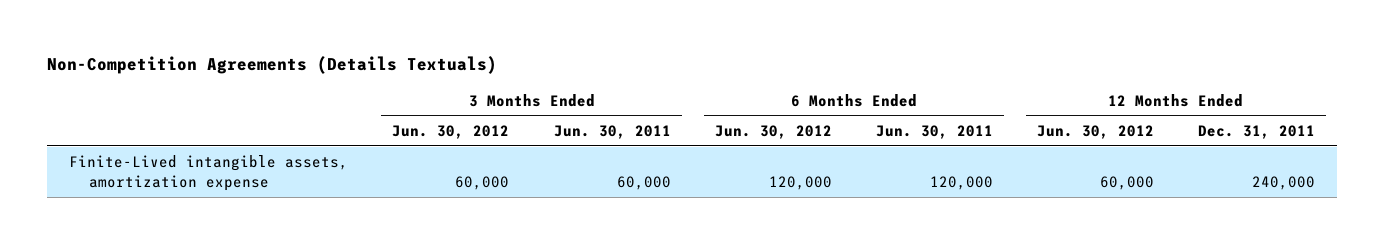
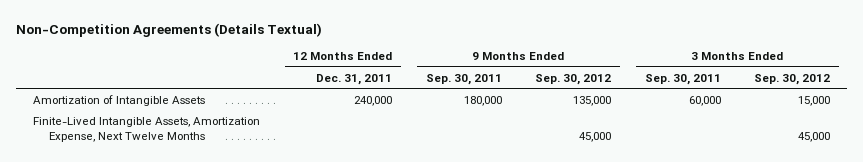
- Non-Competition Agreements (Details Textuals)
+ Non-Competition Agreements (Details Textual)
- | 3 Months Ended Jun. 30, 2012 | 3 Months Ended Jun. 30, 2011 | 6 Months Ended Jun. 30, 2012 | 6 Months Ended Jun. 30, 2011 | 12 Months Ended Jun. 30, 2012 | 12 Months Ended Dec. 31, 2011
+ | 12 Months Ended Dec. 31, 2011 | 9 Months Ended Sep. 30, 2011 | 9 Months Ended Sep. 30, 2012 | 3 Months Ended Sep. 30, 2011 | 3 Months Ended Sep. 30, 2012
- Finite-Lived intangible assets, amortization expense | 60,000 | 60,000 | 120,000 | 120,000 | 60,000 | 240,000
+ Amortization of Intangible Assets | 240,000 | 180,000 | 135,000 | 60,000 | 15,000
+ Finite-Lived Intangible Assets, Amortization Expense, Next Twelve Months | | | 45,000 | | 45,000

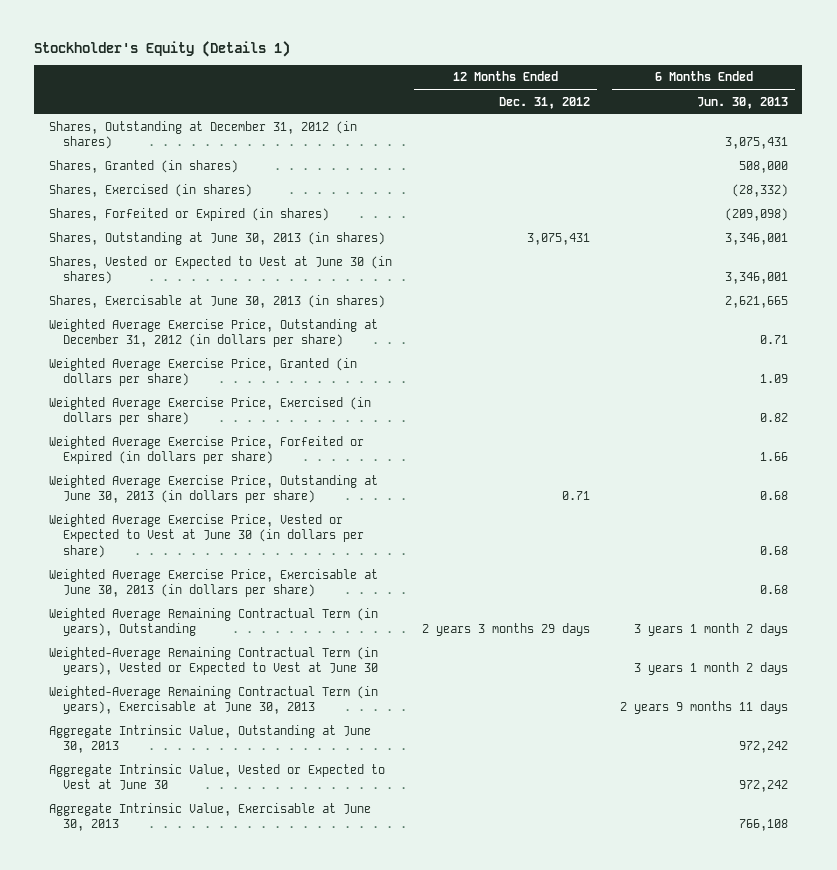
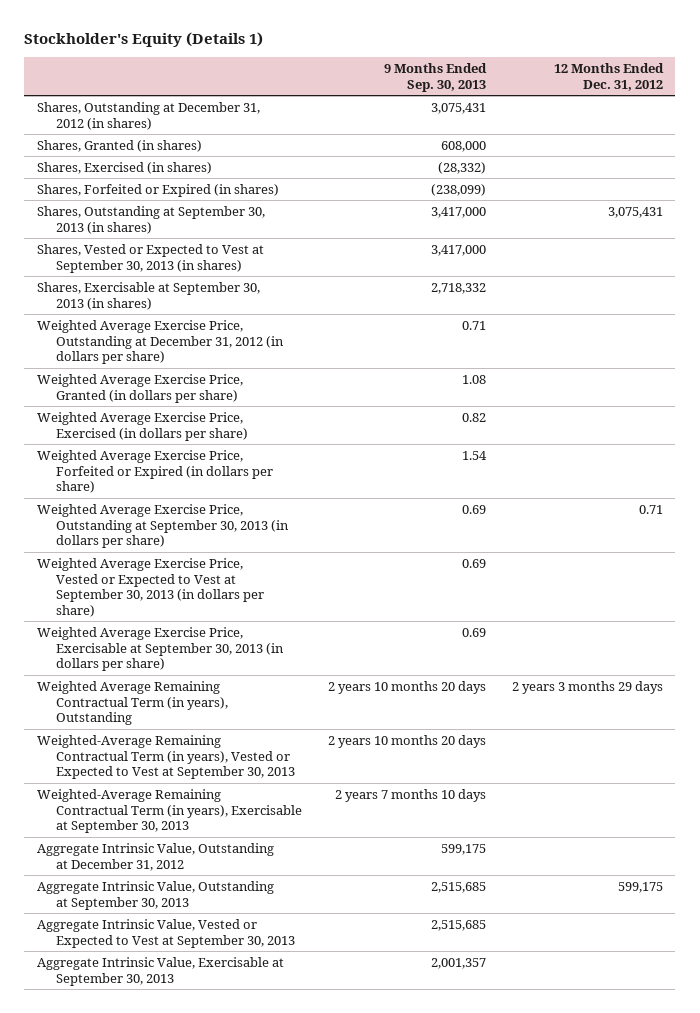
- | 12 Months Ended Dec. 31, 2012 | 6 Months Ended Jun. 30, 2013
+ | 9 Months Ended Sep. 30, 2013 | 12 Months Ended Dec. 31, 2012
- Shares, Outstanding at June 30, 2013 (in shares) | 3,075,431 | 3,346,001
- Shares, Vested or Expected to Vest at June 30 (in shares) | | 3,346,001
- Shares, Exercisable at June 30, 2013 (in shares) | | 2,621,665
+ Shares, Outstanding at September 30, 2013 (in shares) | 3,417,000 | 3,075,431
+ Shares, Vested or Expected to Vest at September 30, 2013 (in shares) | 3,417,000 |
+ Shares, Exercisable at September 30, 2013 (in shares) | 2,718,332 |
- Weighted Average Exercise Price, Outstanding at June 30, 2013 (in dollars per share) | 0.71 | 0.68
- Weighted Average Exercise Price, Vested or Expected to Vest at June 30 (in dollars per share) | | 0.68
- Weighted Average Exercise Price, Exercisable at June 30, 2013 (in dollars per share) | | 0.68
+ Weighted Average Exercise Price, Outstanding at September 30, 2013 (in dollars per share) | 0.69 | 0.71
+ Weighted Average Exercise Price, Vested or Expected to Vest at September 30, 2013 (in dollars per share) | 0.69 |
+ Weighted Average Exercise Price, Exercisable at September 30, 2013 (in dollars per share) | 0.69 |
- Weighted-Average Remaining Contractual Term (in years), Vested or Expected to Vest at June 30 | | 3 years 1 month 2 days
- Weighted-Average Remaining Contractual Term (in years), Exercisable at June 30, 2013 | | 2 years 9 months 11 days
- Aggregate Intrinsic Value, Outstanding at June 30, 2013 | | 972,242
- Aggregate Intrinsic Value, Vested or Expected to Vest at June 30 | | 972,242
- Aggregate Intrinsic Value, Exercisable at June 30, 2013 | | 766,108
+ Weighted-Average Remaining Contractual Term (in years), Vested or Expected to Vest at September 30, 2013 | 2 years 10 months 20 days |
+ Weighted-Average Remaining Contractual Term (in years), Exercisable at September 30, 2013 | 2 years 7 months 10 days |
+ Aggregate Intrinsic Value, Outstanding at December 31, 2012 | 599,175 |
+ Aggregate Intrinsic Value, Outstanding at September 30, 2013 | 2,515,685 | 599,175
+ Aggregate Intrinsic Value, Vested or Expected to Vest at September 30, 2013 | 2,515,685 |
+ Aggregate Intrinsic Value, Exercisable at September 30, 2013 | 2,001,357 |

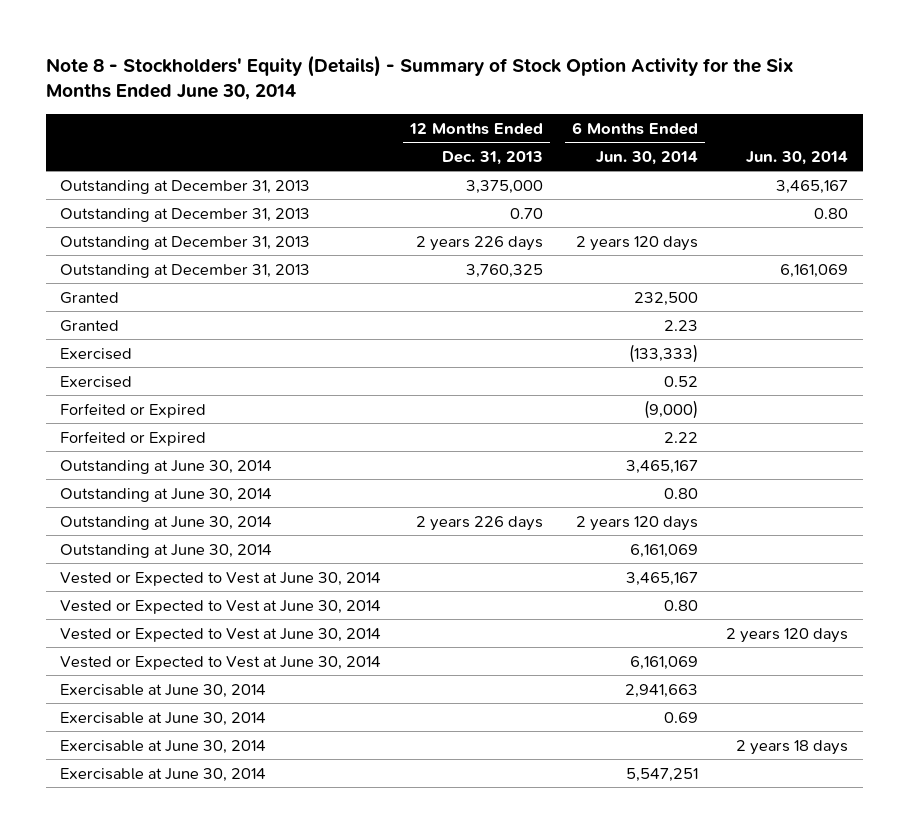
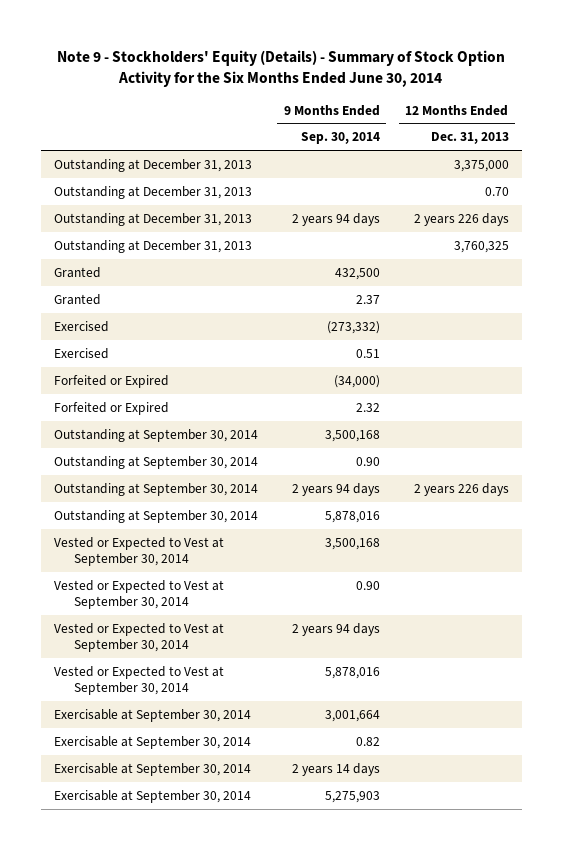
- Note 8 - Stockholders' Equity (Details) - Summary of Stock Option Activity for the Six Months Ended June 30, 2014
+ Note 9 - Stockholders' Equity (Details) - Summary of Stock Option Activity for the Six Months Ended June 30, 2014
- | 12 Months Ended Dec. 31, 2013 | 6 Months Ended Jun. 30, 2014 | Jun. 30, 2014
+ | 9 Months Ended Sep. 30, 2014 | 12 Months Ended Dec. 31, 2013
- Outstanding at June 30, 2014 | | 3,465,167 |
- Outstanding at June 30, 2014 | | 0.80 |
- Outstanding at June 30, 2014 | 2 years 226 days | 2 years 120 days |
- Outstanding at June 30, 2014 | | 6,161,069 |
- Vested or Expected to Vest at June 30, 2014 | | 3,465,167 |
- Vested or Expected to Vest at June 30, 2014 | | 0.80 |
- Vested or Expected to Vest at June 30, 2014 | | | 2 years 120 days
- Vested or Expected to Vest at June 30, 2014 | | 6,161,069 |
- Exercisable at June 30, 2014 | | 2,941,663 |
- Exercisable at June 30, 2014 | | 0.69 |
- Exercisable at June 30, 2014 | | | 2 years 18 days
- Exercisable at June 30, 2014 | | 5,547,251 |
+ Outstanding at September 30, 2014 | 3,500,168 |
+ Outstanding at September 30, 2014 | 0.90 |
+ Outstanding at September 30, 2014 | 2 years 94 days | 2 years 226 days
+ Outstanding at September 30, 2014 | 5,878,016 |
+ Vested or Expected to Vest at September 30, 2014 | 3,500,168 |
+ Vested or Expected to Vest at September 30, 2014 | 0.90 |
+ Vested or Expected to Vest at September 30, 2014 | 2 years 94 days |
+ Vested or Expected to Vest at September 30, 2014 | 5,878,016 |
+ Exercisable at September 30, 2014 | 3,001,664 |
+ Exercisable at September 30, 2014 | 0.82 |
+ Exercisable at September 30, 2014 | 2 years 14 days |
+ Exercisable at September 30, 2014 | 5,275,903 |

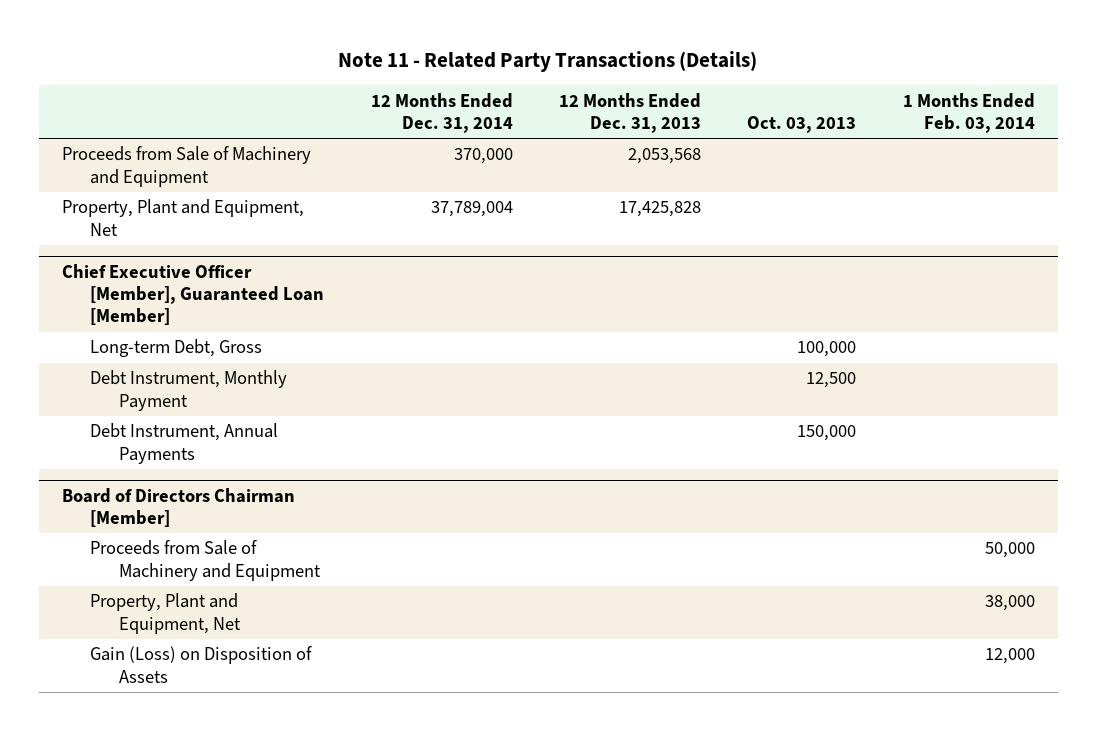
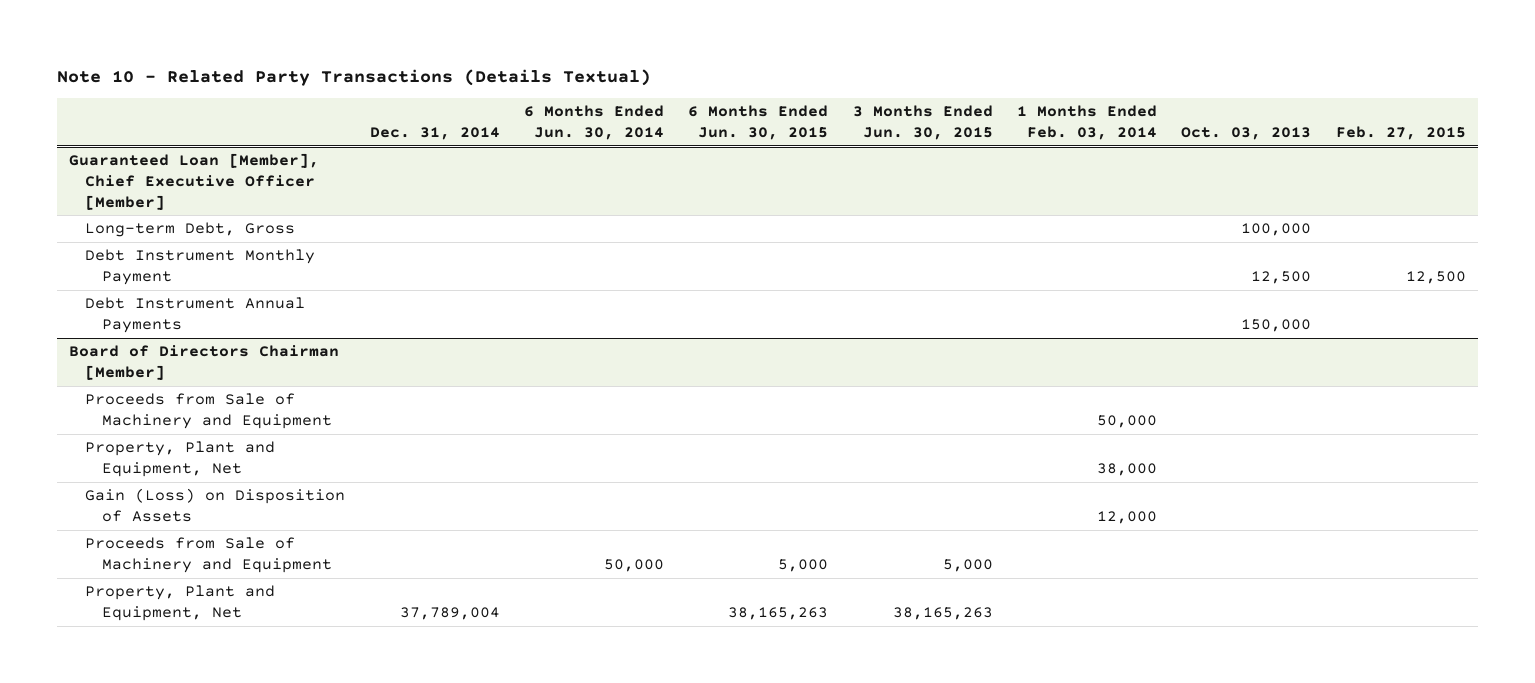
- Note 11 - Related Party Transactions (Details)
+ Note 10 - Related Party Transactions (Details Textual)
- | 12 Months Ended Dec. 31, 2014 | 12 Months Ended Dec. 31, 2013 | Oct. 03, 2013 | 1 Months Ended Feb. 03, 2014
+ | Dec. 31, 2014 | 6 Months Ended Jun. 30, 2014 | 6 Months Ended Jun. 30, 2015 | 3 Months Ended Jun. 30, 2015 | 1 Months Ended Feb. 03, 2014 | Oct. 03, 2013 | Feb. 27, 2015
- Proceeds from Sale of Machinery and Equipment | 370,000 | 2,053,568 | |
- Property, Plant and Equipment, Net | 37,789,004 | 17,425,828 | |
- Chief Executive Officer [Member], Guaranteed Loan [Member]
+ Guaranteed Loan [Member], Chief Executive Officer [Member]
- Debt Instrument, Monthly Payment | | | 12,500 |
- Debt Instrument, Annual Payments | | | 150,000 |
+ Debt Instrument Monthly Payment | | | | | | 12,500 | 12,500
+ Debt Instrument Annual Payments | | | | | | 150,000 |
@ Board of Directors Chairman [Member]
+ Proceeds from Sale of Machinery and Equipment | | 50,000 | 5,000 | 5,000 | | |
+ Property, Plant and Equipment, Net | 37,789,004 | | 38,165,263 | 38,165,263 | | |

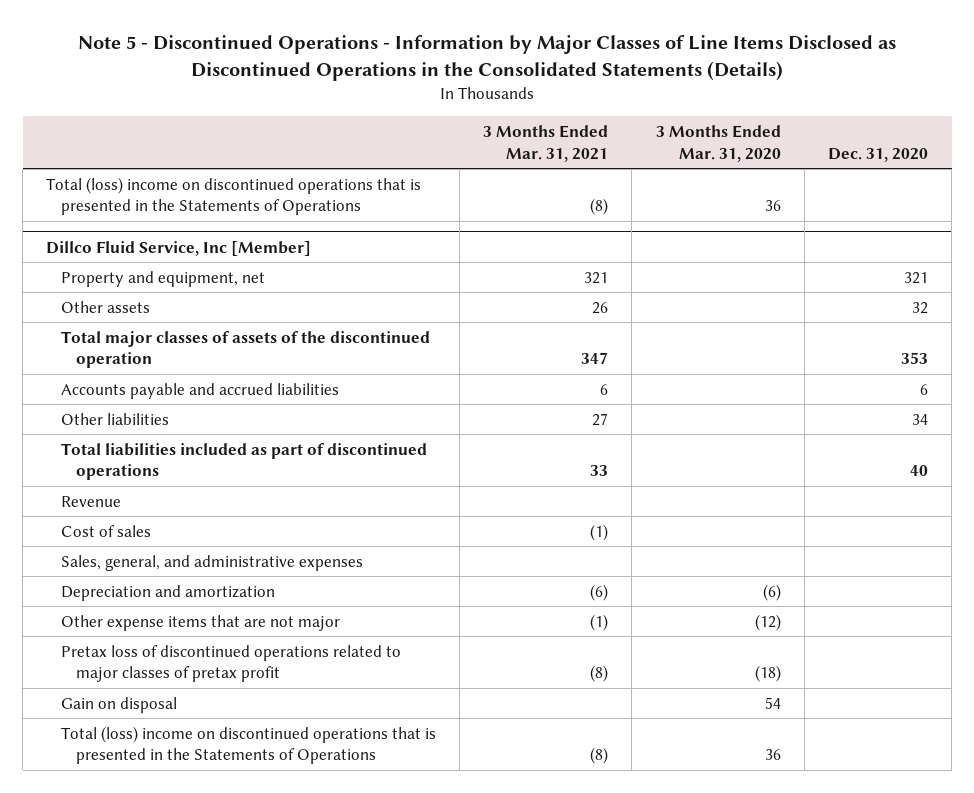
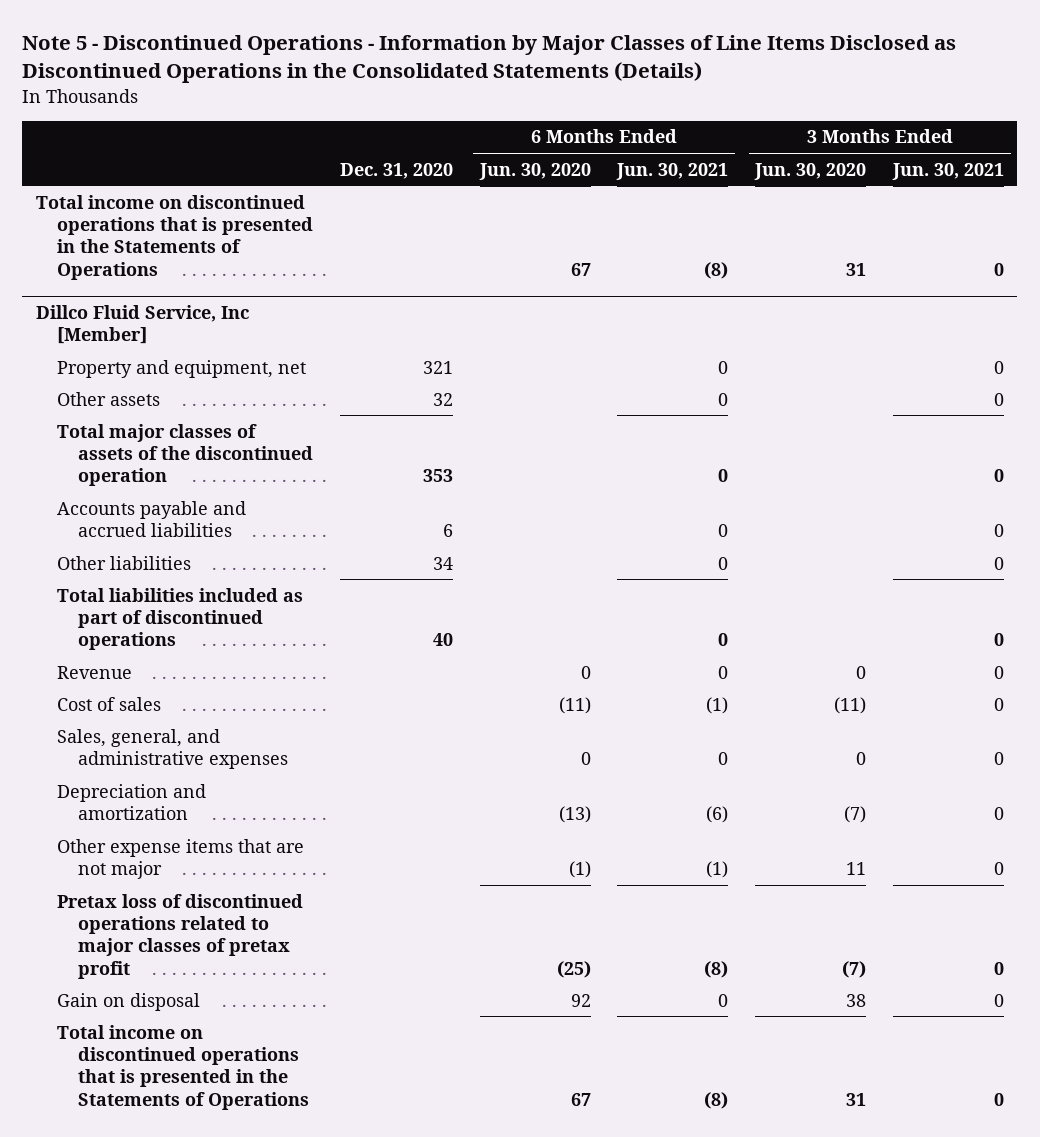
- | 3 Months Ended Mar. 31, 2021 | 3 Months Ended Mar. 31, 2020 | Dec. 31, 2020
+ | Dec. 31, 2020 | 6 Months Ended Jun. 30, 2020 | 6 Months Ended Jun. 30, 2021 | 3 Months Ended Jun. 30, 2020 | 3 Months Ended Jun. 30, 2021
- Total (loss) income on discontinued operations that is presented in the Statements of Operations | (8) | 36 |
+ Total income on discontinued operations that is presented in the Statements of Operations | | 67 | (8) | 31 | 0
@ Dillco Fluid Service, Inc [Member]
- Total (loss) income on discontinued operations that is presented in the Statements of Operations | (8) | 36 |
+ Total income on discontinued operations that is presented in the Statements of Operations | | 67 | (8) | 31 | 0

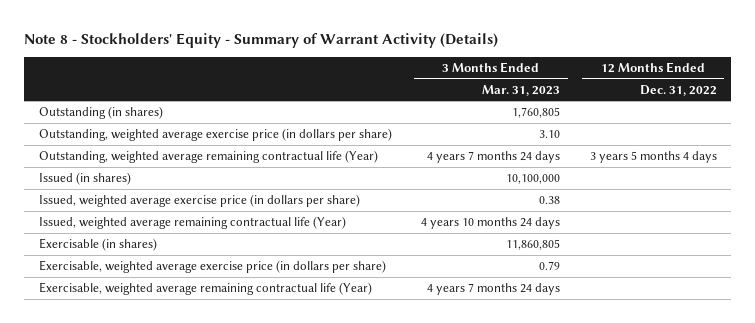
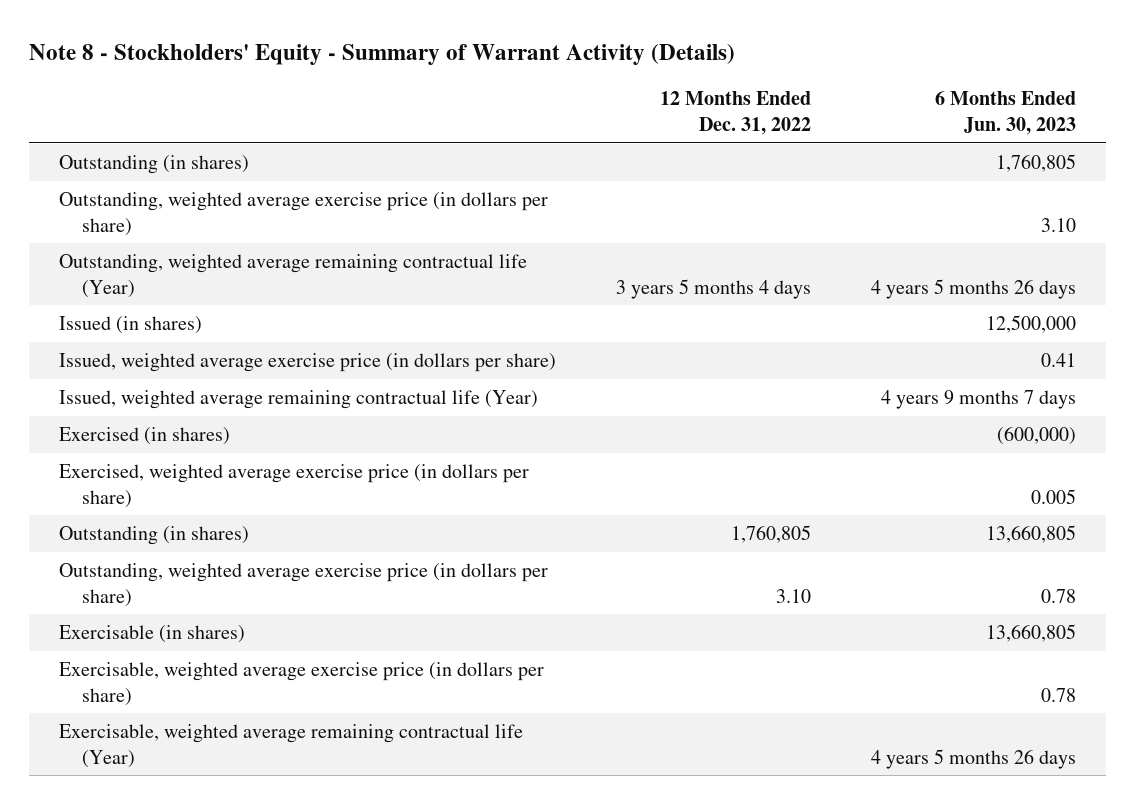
- | 3 Months Ended Mar. 31, 2023 | 12 Months Ended Dec. 31, 2022
+ | 12 Months Ended Dec. 31, 2022 | 6 Months Ended Jun. 30, 2023
+ Exercised (in shares) | | (600,000)
+ Exercised, weighted average exercise price (in dollars per share) | | 0.005
+ Outstanding (in shares) | 1,760,805 | 13,660,805
+ Outstanding, weighted average exercise price (in dollars per share) | 3.10 | 0.78

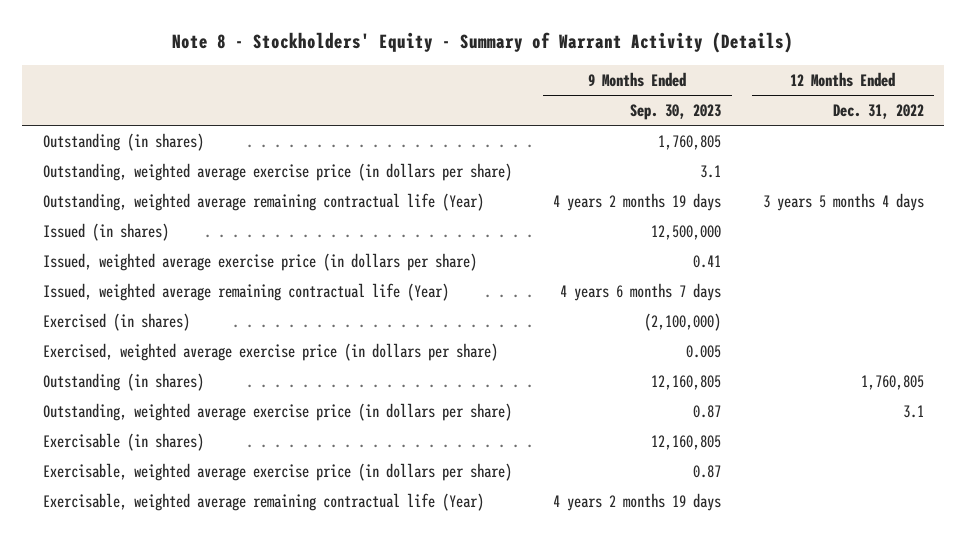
- | 12 Months Ended Dec. 31, 2022 | 6 Months Ended Jun. 30, 2023
+ | 9 Months Ended Sep. 30, 2023 | 12 Months Ended Dec. 31, 2022
- Outstanding, weighted average exercise price (in dollars per share) | 3.10 | 0.78
+ Outstanding, weighted average exercise price (in dollars per share) | 0.87 | 3.1

